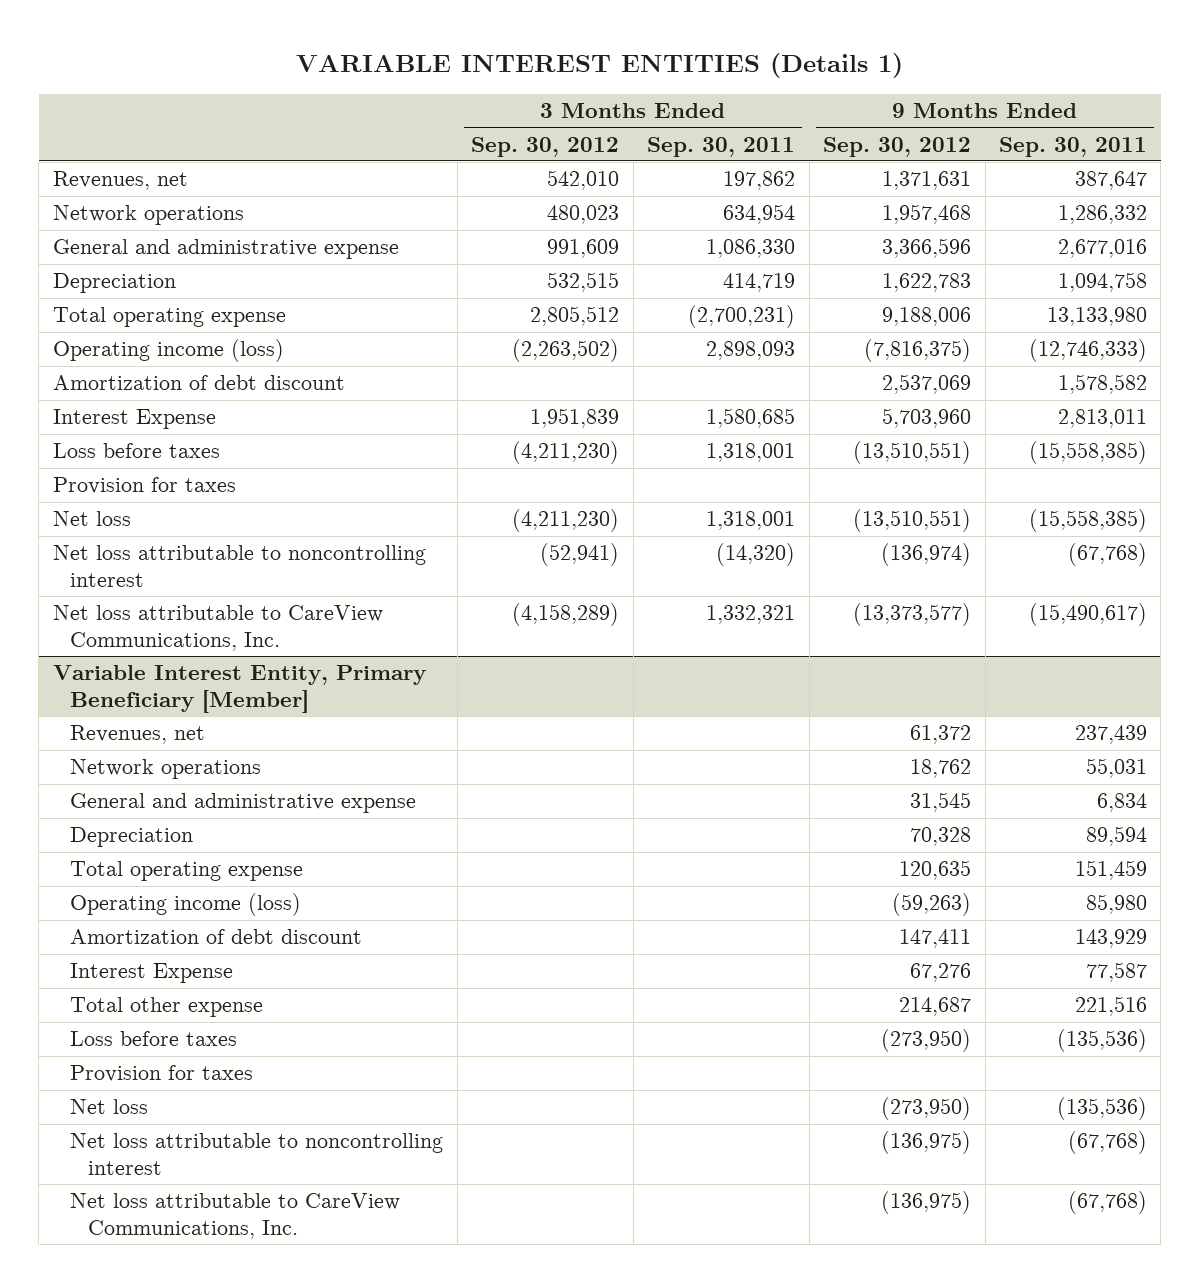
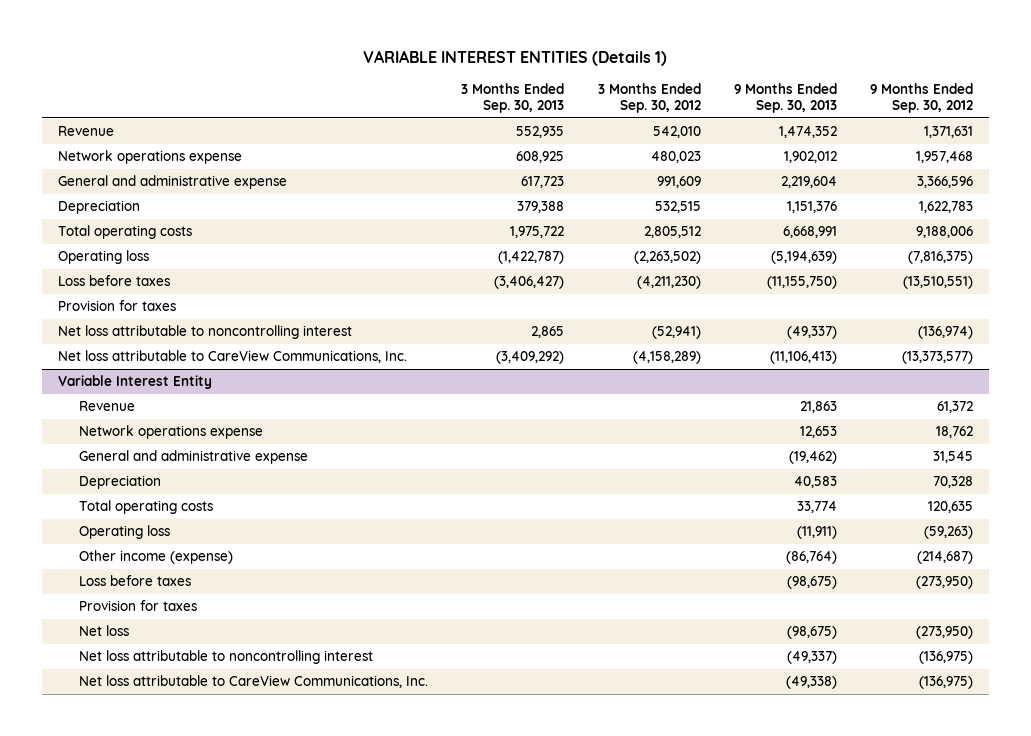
- | 3 Months Ended Sep. 30, 2012 | 3 Months Ended Sep. 30, 2011 | 9 Months Ended Sep. 30, 2012 | 9 Months Ended Sep. 30, 2011
+ | 3 Months Ended Sep. 30, 2013 | 3 Months Ended Sep. 30, 2012 | 9 Months Ended Sep. 30, 2013 | 9 Months Ended Sep. 30, 2012
- Revenues, net | 542,010 | 197,862 | 1,371,631 | 387,647
- Network operations | 480,023 | 634,954 | 1,957,468 | 1,286,332
+ Revenue | 552,935 | 542,010 | 1,474,352 | 1,371,631
+ Network operations expense | 608,925 | 480,023 | 1,902,012 | 1,957,468
- Total operating expense | 2,805,512 | (2,700,231) | 9,188,006 | 13,133,980
- Operating income (loss) | (2,263,502) | 2,898,093 | (7,816,375) | (12,746,333)
- Amortization of debt discount | | | 2,537,069 | 1,578,582
- Interest Expense | 1,951,839 | 1,580,685 | 5,703,960 | 2,813,011
+ Total operating costs | 1,975,722 | 2,805,512 | 6,668,991 | 9,188,006
+ Operating loss | (1,422,787) | (2,263,502) | (5,194,639) | (7,816,375)
- Net loss | (4,211,230) | 1,318,001 | (13,510,551) | (15,558,385)
- Variable Interest Entity, Primary Beneficiary [Member]
- Revenues, net | | | 61,372 | 237,439
- Network operations | | | 18,762 | 55,031
+ Variable Interest Entity
+ Revenue | | | 21,863 | 61,372
+ Network operations expense | | | 12,653 | 18,762
- Total operating expense | | | 120,635 | 151,459
- Operating income (loss) | | | (59,263) | 85,980
- Amortization of debt discount | | | 147,411 | 143,929
- Interest Expense | | | 67,276 | 77,587
- Total other expense | | | 214,687 | 221,516
+ Total operating costs | | | 33,774 | 120,635
+ Operating loss | | | (11,911) | (59,263)
+ Other income (expense) | | | (86,764) | (214,687)

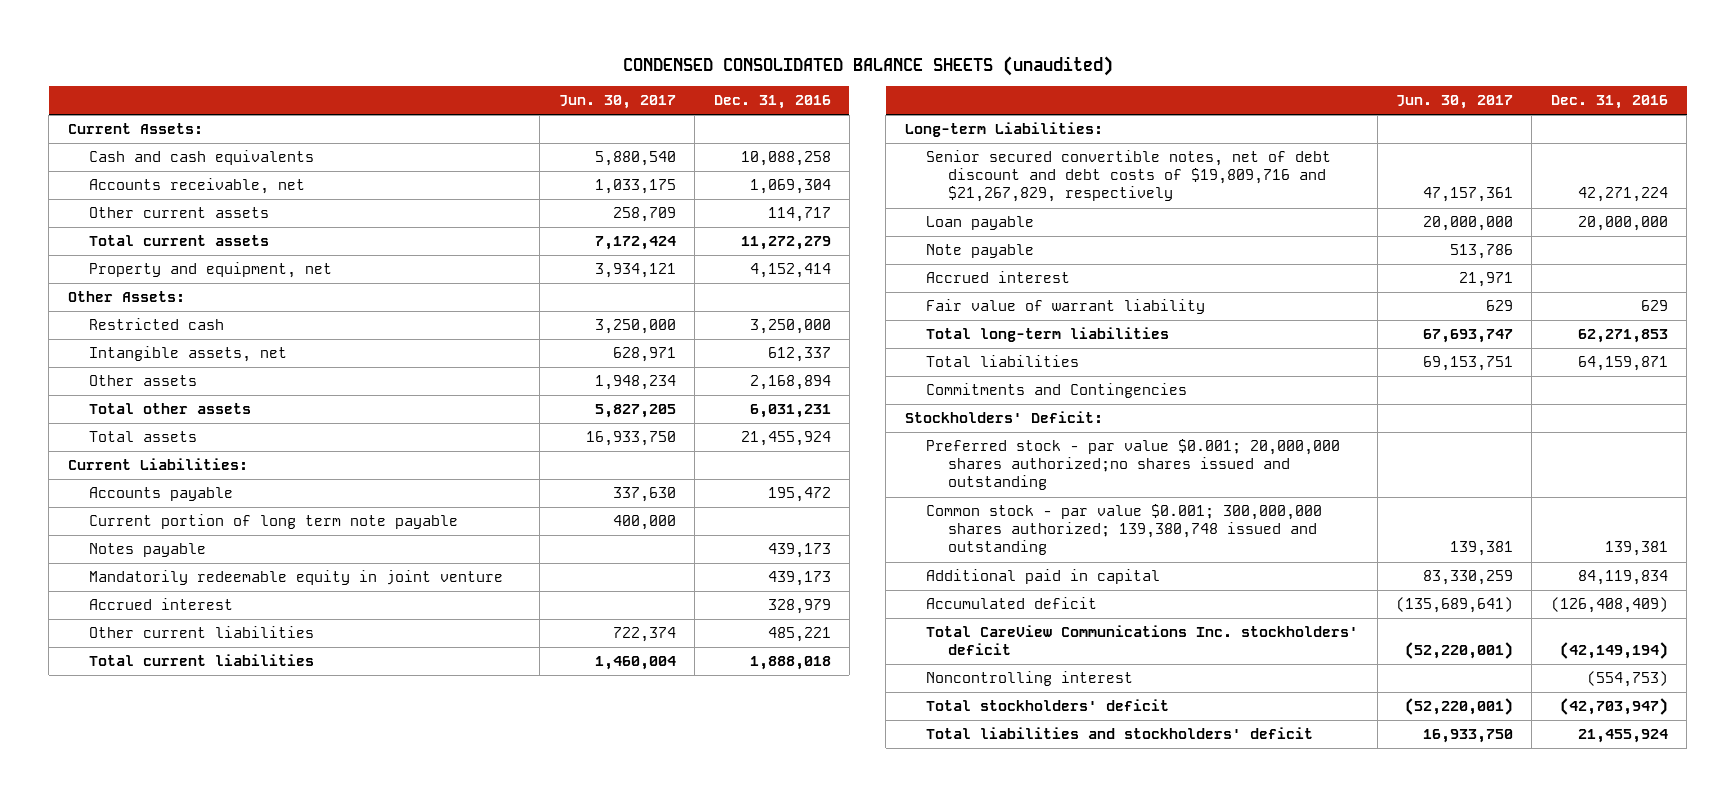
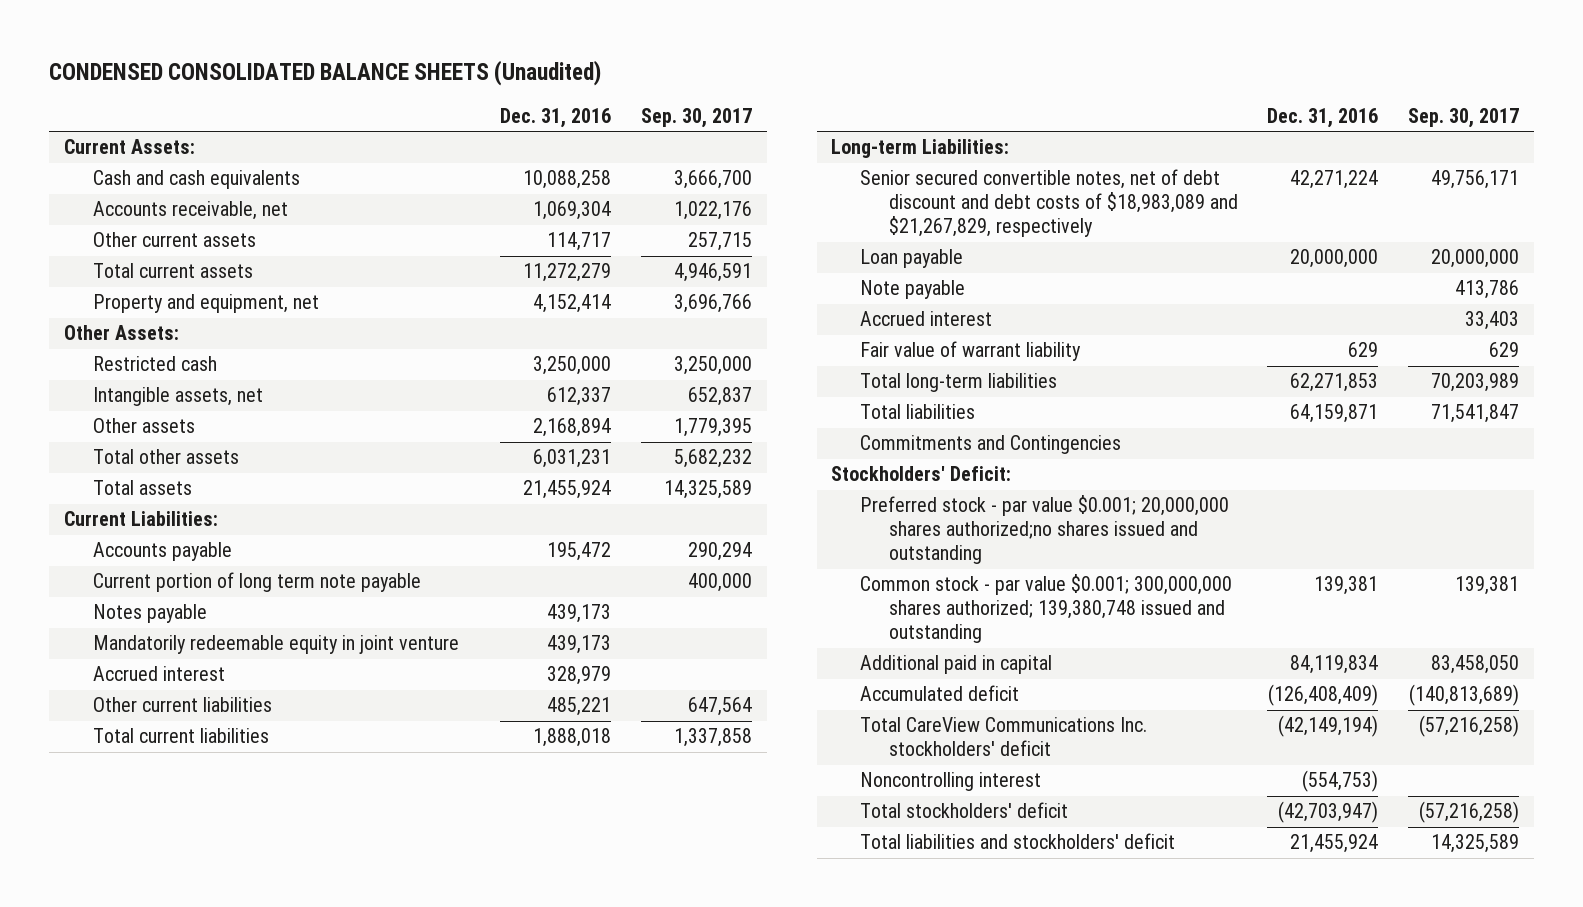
- CONDENSED CONSOLIDATED BALANCE SHEETS (unaudited)
+ CONDENSED CONSOLIDATED BALANCE SHEETS (Unaudited)
- | Jun. 30, 2017 | Dec. 31, 2016
+ | Dec. 31, 2016 | Sep. 30, 2017
- Senior secured convertible notes, net of debt discount and debt costs of $19,809,716 and $21,267,829, respectively | 47,157,361 | 42,271,224
+ Senior secured convertible notes, net of debt discount and debt costs of $18,983,089 and $21,267,829, respectively | 42,271,224 | 49,756,171

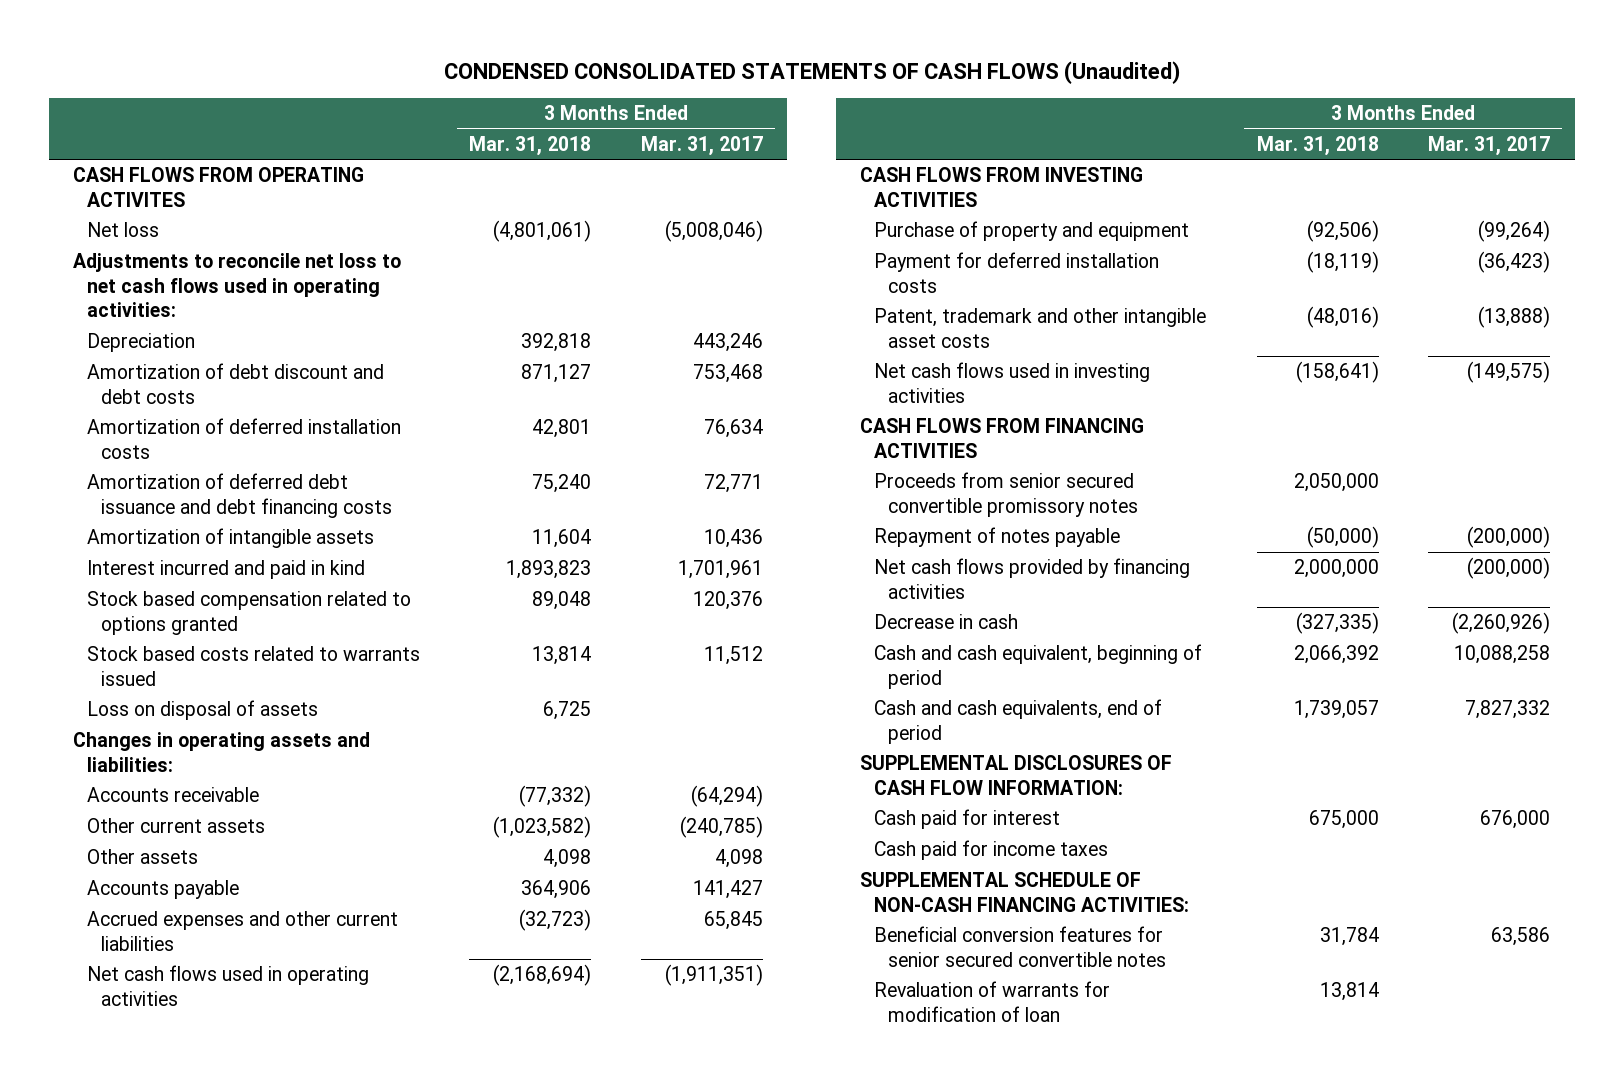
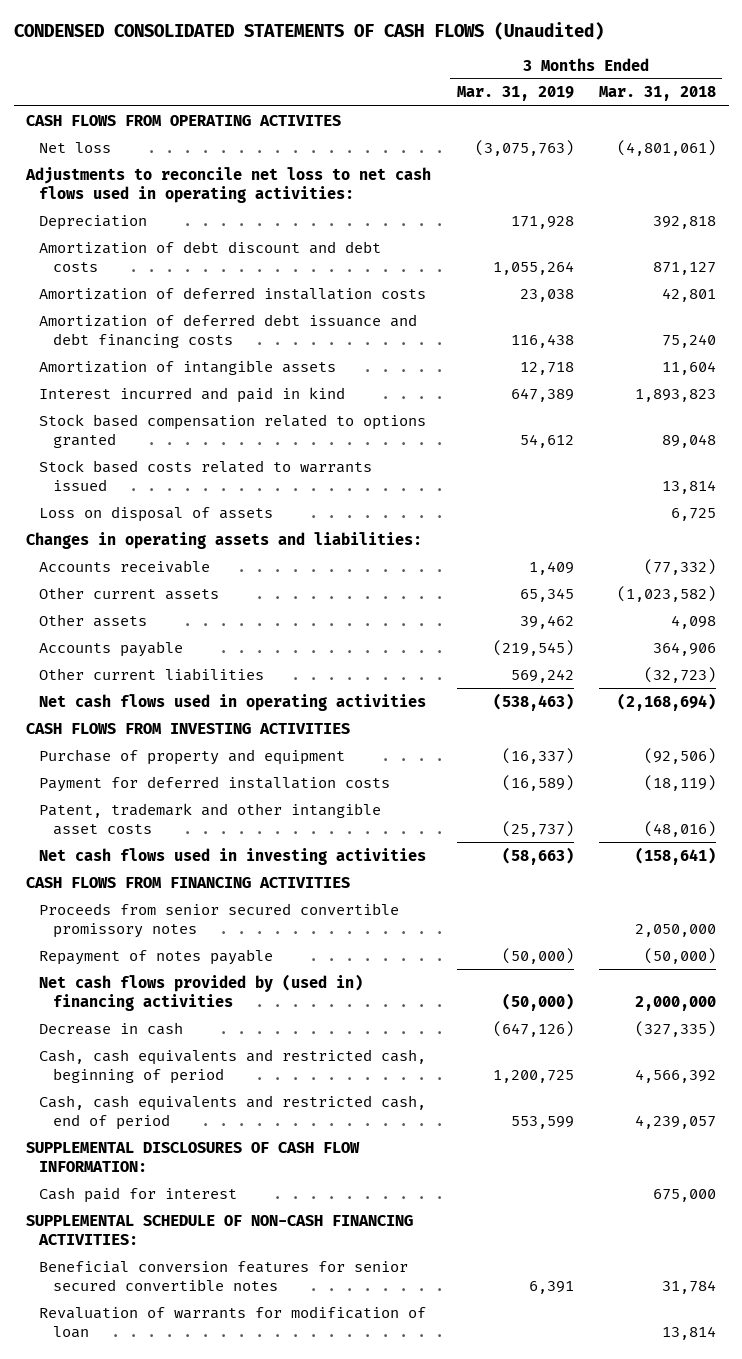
- | 3 Months Ended Mar. 31, 2018 | 3 Months Ended Mar. 31, 2017
+ | 3 Months Ended Mar. 31, 2019 | 3 Months Ended Mar. 31, 2018
- Accrued expenses and other current liabilities | (32,723) | 65,845
+ Other current liabilities | 569,242 | (32,723)
- Net cash flows provided by financing activities | 2,000,000 | (200,000)
+ Net cash flows provided by (used in) financing activities | (50,000) | 2,000,000
- Cash and cash equivalent, beginning of period | 2,066,392 | 10,088,258
- Cash and cash equivalents, end of period | 1,739,057 | 7,827,332
+ Cash, cash equivalents and restricted cash, beginning of period | 1,200,725 | 4,566,392
+ Cash, cash equivalents and restricted cash, end of period | 553,599 | 4,239,057
- Cash paid for income taxes

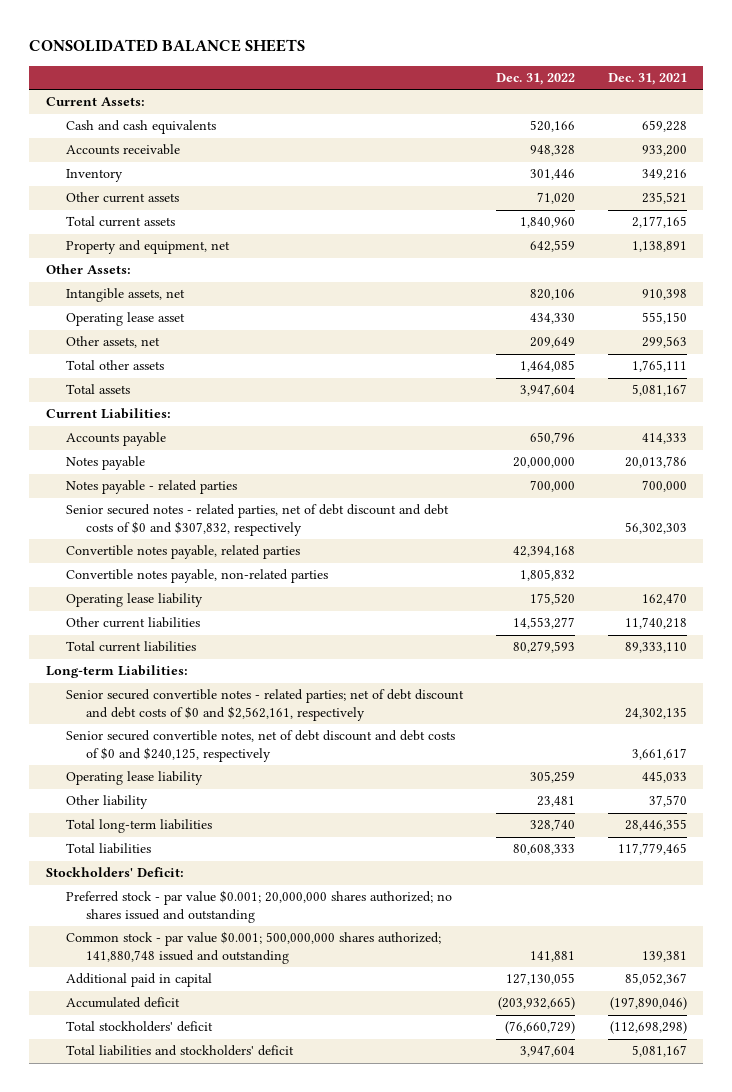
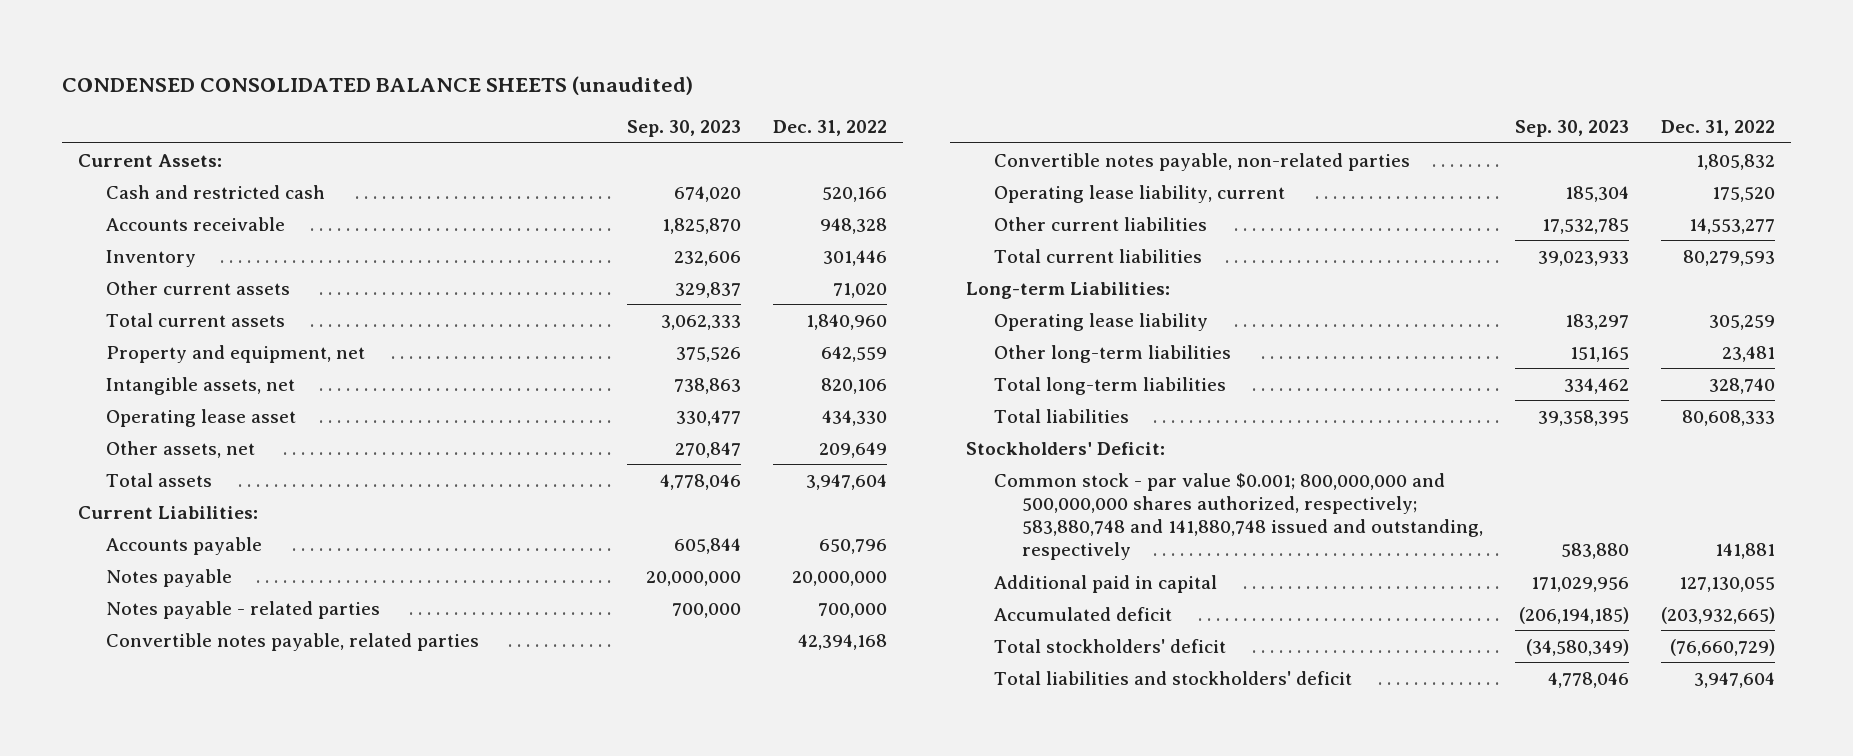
- CONSOLIDATED BALANCE SHEETS
+ CONDENSED CONSOLIDATED BALANCE SHEETS (unaudited)
- | Dec. 31, 2022 | Dec. 31, 2021
+ | Sep. 30, 2023 | Dec. 31, 2022
- Cash and cash equivalents | 520,166 | 659,228
+ Cash and restricted cash | 674,020 | 520,166
- Other Assets:
- Total other assets | 1,464,085 | 1,765,111
- Senior secured notes - related parties, net of debt discount and debt costs of $0 and $307,832, respectively | | 56,302,303
- Operating lease liability | 175,520 | 162,470
+ Operating lease liability, current | 185,304 | 175,520
- Senior secured convertible notes - related parties; net of debt discount and debt costs of $0 and $2,562,161, respectively | | 24,302,135
- Senior secured convertible notes, net of debt discount and debt costs of $0 and $240,125, respectively | | 3,661,617
- Other liability | 23,481 | 37,570
+ Other long-term liabilities | 151,165 | 23,481
- Preferred stock - par value $0.001; 20,000,000 shares authorized; no shares issued and outstanding
- Common stock - par value $0.001; 500,000,000 shares authorized; 141,880,748 issued and outstanding | 141,881 | 139,381
+ Common stock - par value $0.001; 800,000,000 and 500,000,000 shares authorized, respectively; 583,880,748 and 141,880,748 issued and outstanding, respectively | 583,880 | 141,881

